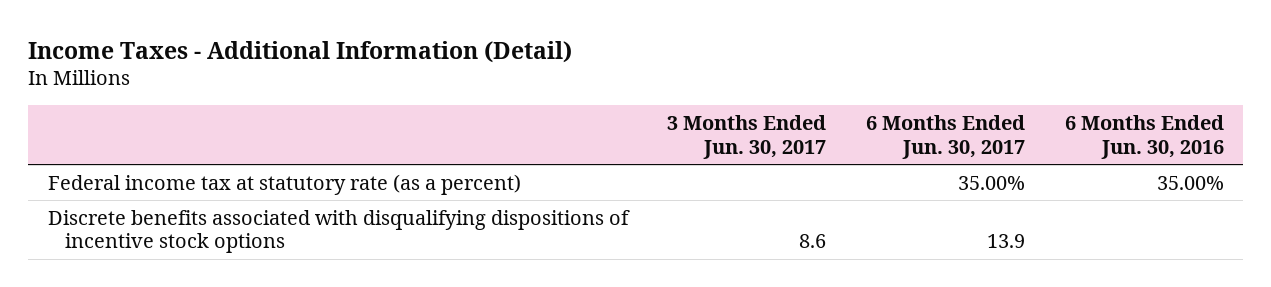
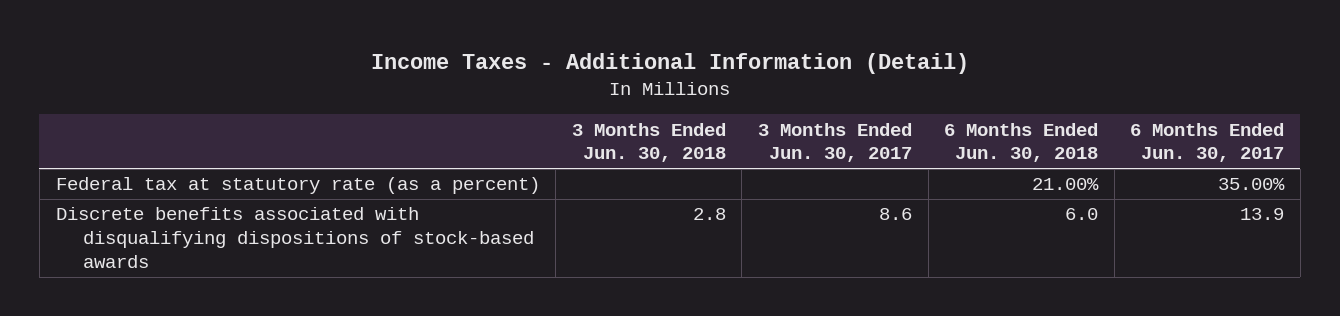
- | 3 Months Ended Jun. 30, 2017 | 6 Months Ended Jun. 30, 2017 | 6 Months Ended Jun. 30, 2016
+ | 3 Months Ended Jun. 30, 2018 | 3 Months Ended Jun. 30, 2017 | 6 Months Ended Jun. 30, 2018 | 6 Months Ended Jun. 30, 2017
- Federal income tax at statutory rate (as a percent) | | 35.00% | 35.00%
- Discrete benefits associated with disqualifying dispositions of incentive stock options | 8.6 | 13.9 |
+ Federal tax at statutory rate (as a percent) | | | 21.00% | 35.00%
+ Discrete benefits associated with disqualifying dispositions of stock-based awards | 2.8 | 8.6 | 6.0 | 13.9

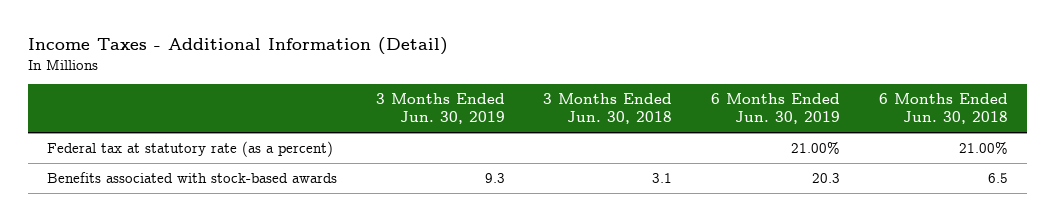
- | 3 Months Ended Jun. 30, 2018 | 3 Months Ended Jun. 30, 2017 | 6 Months Ended Jun. 30, 2018 | 6 Months Ended Jun. 30, 2017
+ | 3 Months Ended Jun. 30, 2019 | 3 Months Ended Jun. 30, 2018 | 6 Months Ended Jun. 30, 2019 | 6 Months Ended Jun. 30, 2018
- Discrete benefits associated with disqualifying dispositions of stock-based awards | 2.8 | 8.6 | 6.0 | 13.9
+ Benefits associated with stock-based awards | 9.3 | 3.1 | 20.3 | 6.5

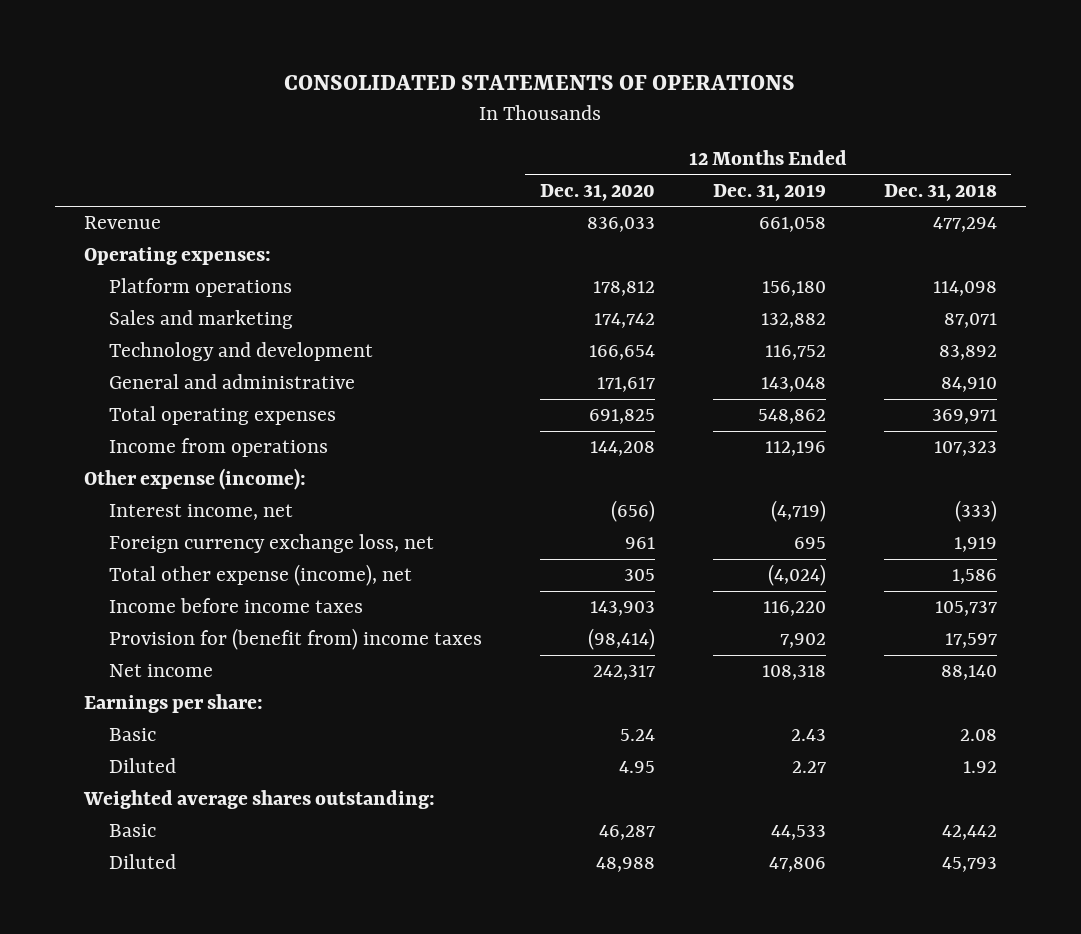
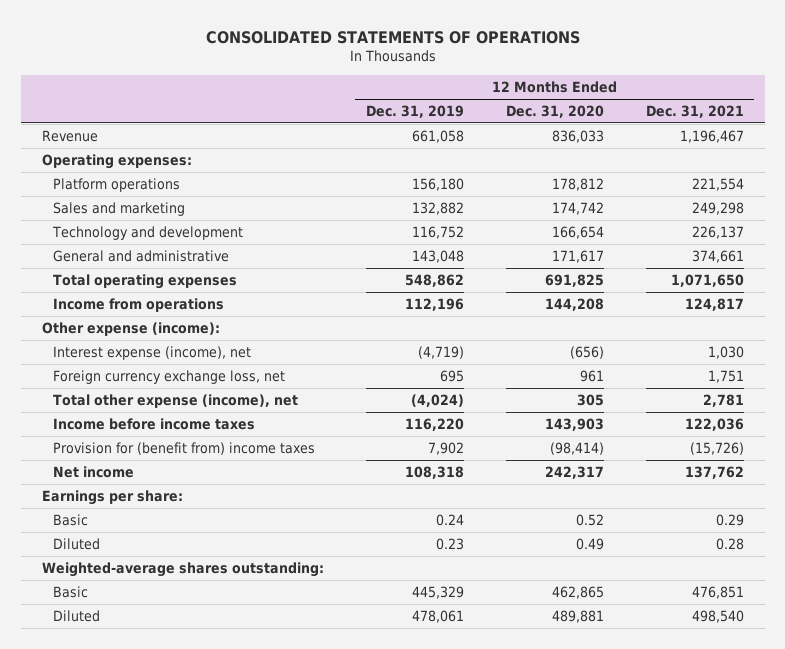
- | 12 Months Ended Dec. 31, 2020 | 12 Months Ended Dec. 31, 2019 | 12 Months Ended Dec. 31, 2018
+ | 12 Months Ended Dec. 31, 2019 | 12 Months Ended Dec. 31, 2020 | 12 Months Ended Dec. 31, 2021
- Interest income, net | (656) | (4,719) | (333)
+ Interest expense (income), net | (4,719) | (656) | 1,030
- Basic | 5.24 | 2.43 | 2.08
- Diluted | 4.95 | 2.27 | 1.92
- Weighted average shares outstanding:
- Basic | 46,287 | 44,533 | 42,442
- Diluted | 48,988 | 47,806 | 45,793
+ Basic | 0.24 | 0.52 | 0.29
+ Diluted | 0.23 | 0.49 | 0.28
+ Weighted-average shares outstanding:
+ Basic | 445,329 | 462,865 | 476,851
+ Diluted | 478,061 | 489,881 | 498,540

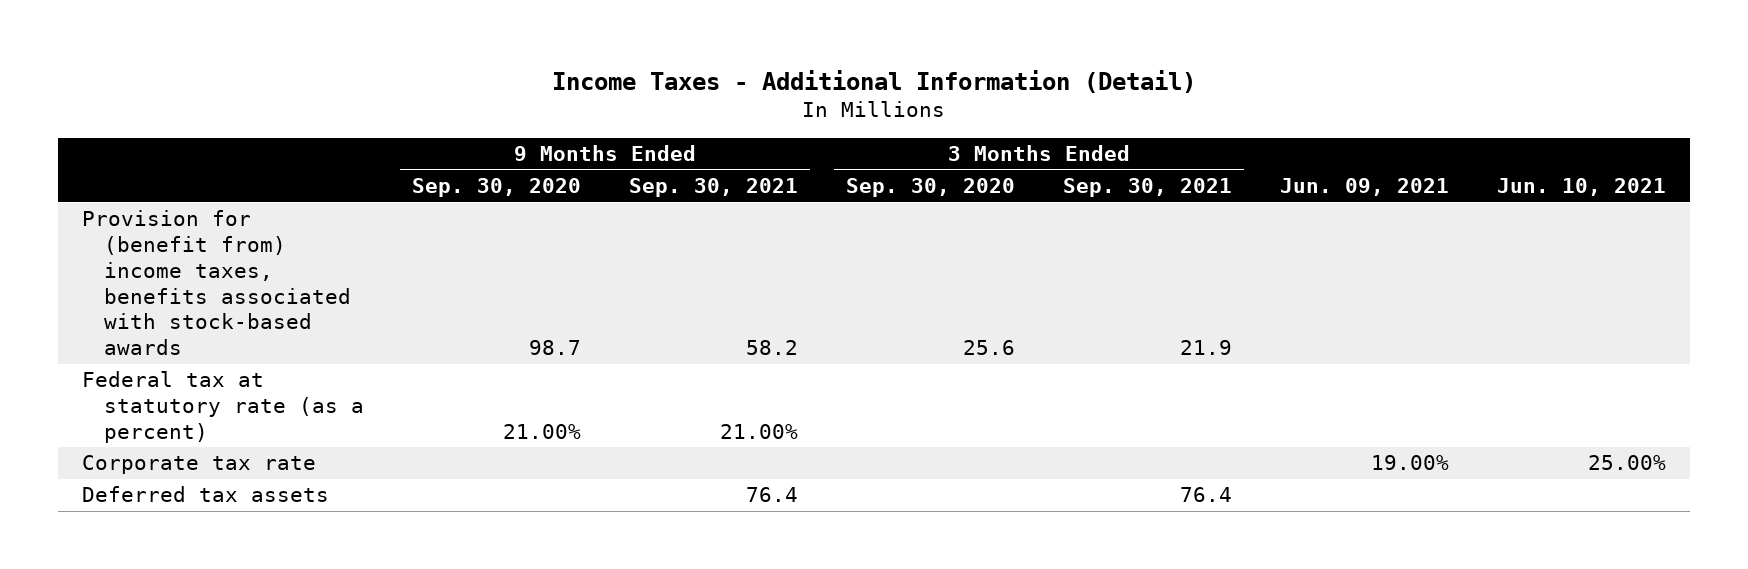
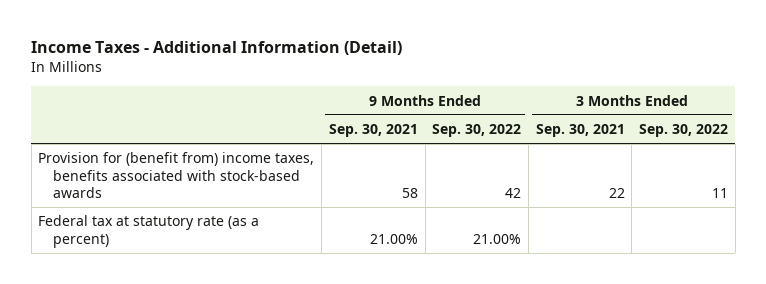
- | 9 Months Ended Sep. 30, 2020 | 9 Months Ended Sep. 30, 2021 | 3 Months Ended Sep. 30, 2020 | 3 Months Ended Sep. 30, 2021 | Jun. 09, 2021 | Jun. 10, 2021
+ | 9 Months Ended Sep. 30, 2021 | 9 Months Ended Sep. 30, 2022 | 3 Months Ended Sep. 30, 2021 | 3 Months Ended Sep. 30, 2022
- Provision for (benefit from) income taxes, benefits associated with stock-based awards | 98.7 | 58.2 | 25.6 | 21.9 | |
+ Provision for (benefit from) income taxes, benefits associated with stock-based awards | 58 | 42 | 22 | 11
- Corporate tax rate | | | | | 19.00% | 25.00%
- Deferred tax assets | | 76.4 | | 76.4 | |

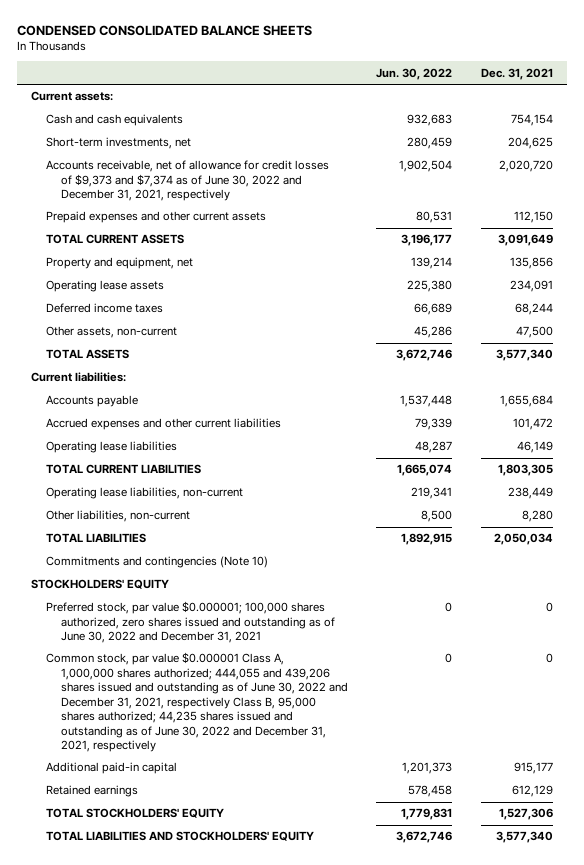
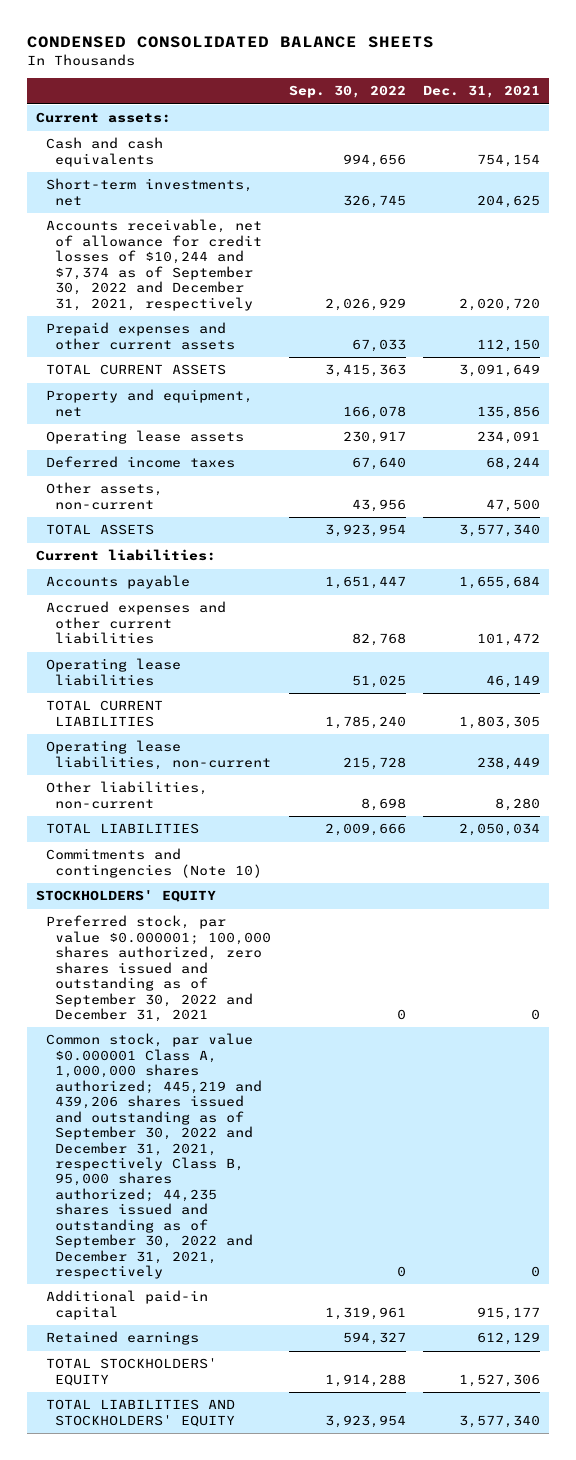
- | Jun. 30, 2022 | Dec. 31, 2021
+ | Sep. 30, 2022 | Dec. 31, 2021
- Accounts receivable, net of allowance for credit losses of $9,373 and $7,374 as of June 30, 2022 and December 31, 2021, respectively | 1,902,504 | 2,020,720
+ Accounts receivable, net of allowance for credit losses of $10,244 and $7,374 as of September 30, 2022 and December 31, 2021, respectively | 2,026,929 | 2,020,720
- Preferred stock, par value $0.000001; 100,000 shares authorized, zero shares issued and outstanding as of June 30, 2022 and December 31, 2021 | 0 | 0
- Common stock, par value $0.000001 Class A, 1,000,000 shares authorized; 444,055 and 439,206 shares issued and outstanding as of June 30, 2022 and December 31, 2021, respectively Class B, 95,000 shares authorized; 44,235 shares issued and outstanding as of June 30, 2022 and December 31, 2021, respectively | 0 | 0
+ Preferred stock, par value $0.000001; 100,000 shares authorized, zero shares issued and outstanding as of September 30, 2022 and December 31, 2021 | 0 | 0
+ Common stock, par value $0.000001 Class A, 1,000,000 shares authorized; 445,219 and 439,206 shares issued and outstanding as of September 30, 2022 and December 31, 2021, respectively Class B, 95,000 shares authorized; 44,235 shares issued and outstanding as of September 30, 2022 and December 31, 2021, respectively | 0 | 0

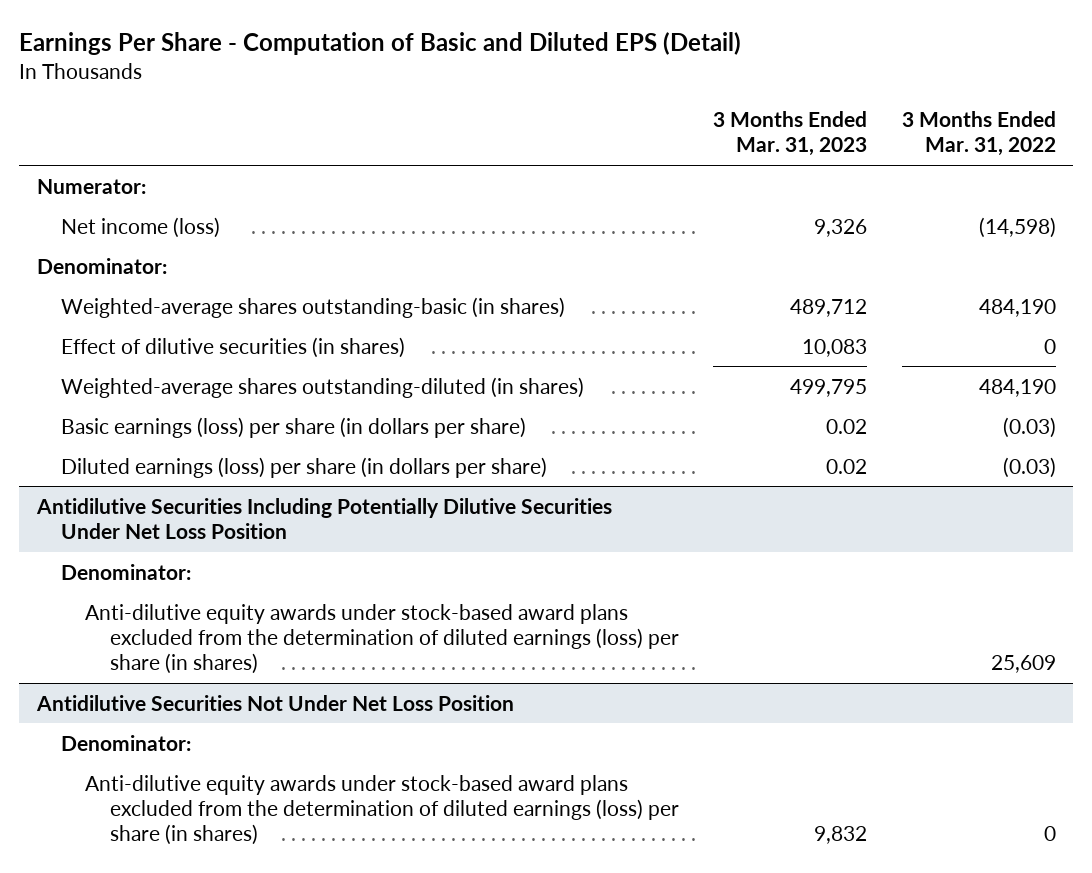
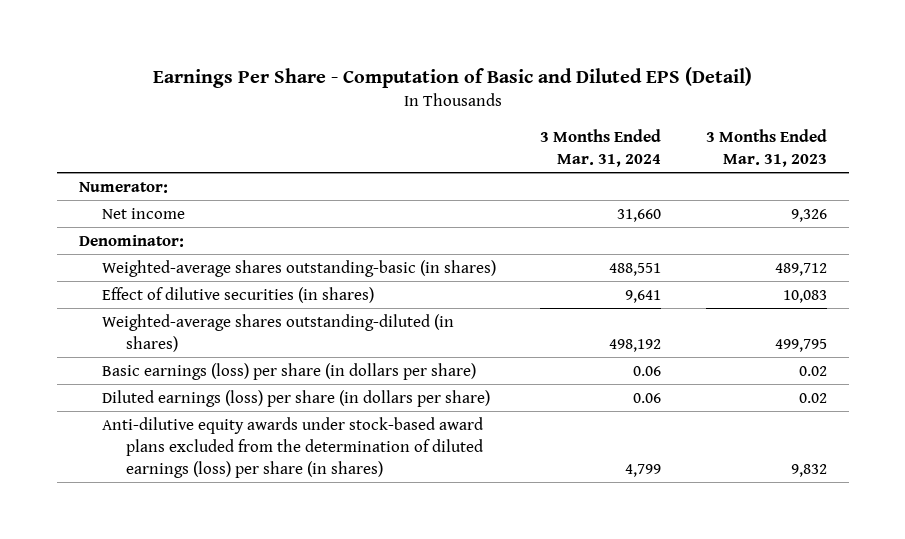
- | 3 Months Ended Mar. 31, 2023 | 3 Months Ended Mar. 31, 2022
+ | 3 Months Ended Mar. 31, 2024 | 3 Months Ended Mar. 31, 2023
- Net income (loss) | 9,326 | (14,598)
+ Net income | 31,660 | 9,326
- Antidilutive Securities Including Potentially Dilutive Securities Under Net Loss Position
- Denominator:
- Anti-dilutive equity awards under stock-based award plans excluded from the determination of diluted earnings (loss) per share (in shares) | | 25,609
- Antidilutive Securities Not Under Net Loss Position
- Denominator:

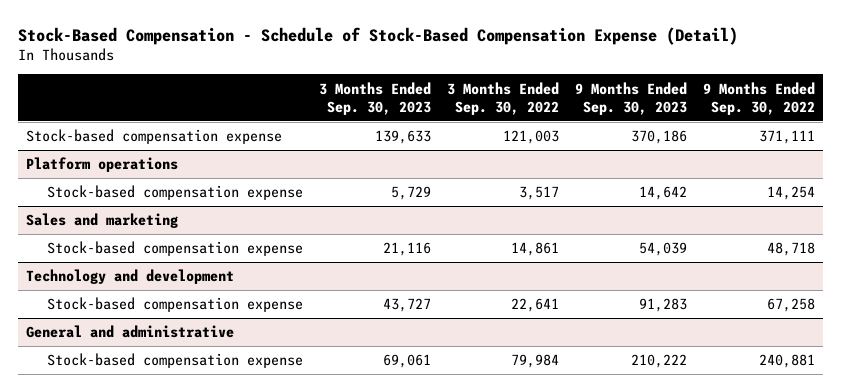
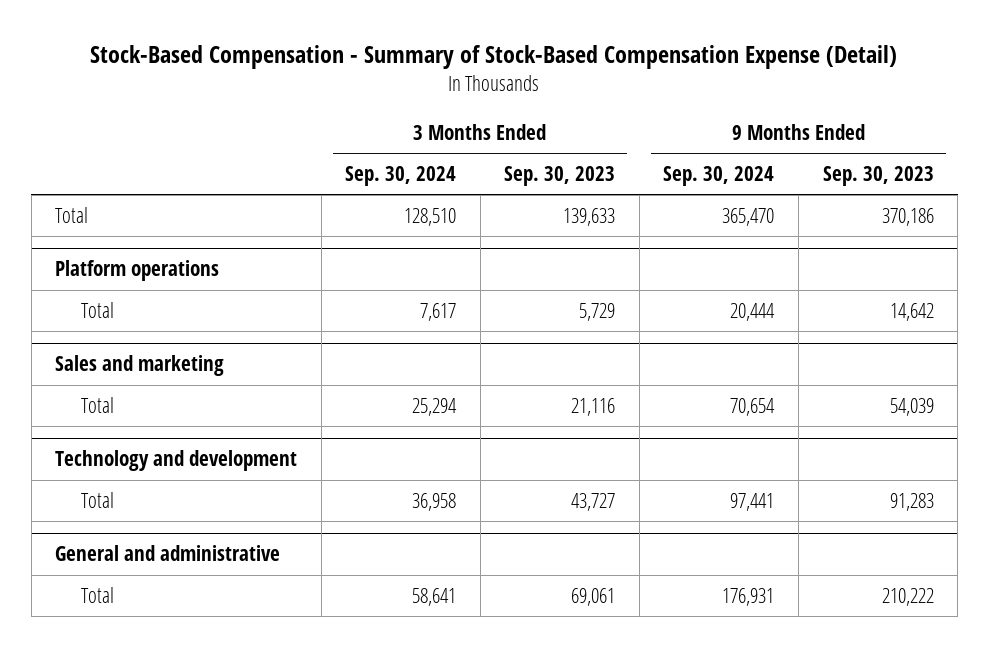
- Stock-Based Compensation - Schedule of Stock-Based Compensation Expense (Detail)
+ Stock-Based Compensation - Summary of Stock-Based Compensation Expense (Detail)
- | 3 Months Ended Sep. 30, 2023 | 3 Months Ended Sep. 30, 2022 | 9 Months Ended Sep. 30, 2023 | 9 Months Ended Sep. 30, 2022
+ | 3 Months Ended Sep. 30, 2024 | 3 Months Ended Sep. 30, 2023 | 9 Months Ended Sep. 30, 2024 | 9 Months Ended Sep. 30, 2023
- Stock-based compensation expense | 139,633 | 121,003 | 370,186 | 371,111
+ Total | 128,510 | 139,633 | 365,470 | 370,186
@ Platform operations
- Stock-based compensation expense | 5,729 | 3,517 | 14,642 | 14,254
+ Total | 7,617 | 5,729 | 20,444 | 14,642
@ Sales and marketing
- Stock-based compensation expense | 21,116 | 14,861 | 54,039 | 48,718
+ Total | 25,294 | 21,116 | 70,654 | 54,039
@ Technology and development
- Stock-based compensation expense | 43,727 | 22,641 | 91,283 | 67,258
+ Total | 36,958 | 43,727 | 97,441 | 91,283
@ General and administrative
- Stock-based compensation expense | 69,061 | 79,984 | 210,222 | 240,881
+ Total | 58,641 | 69,061 | 176,931 | 210,222

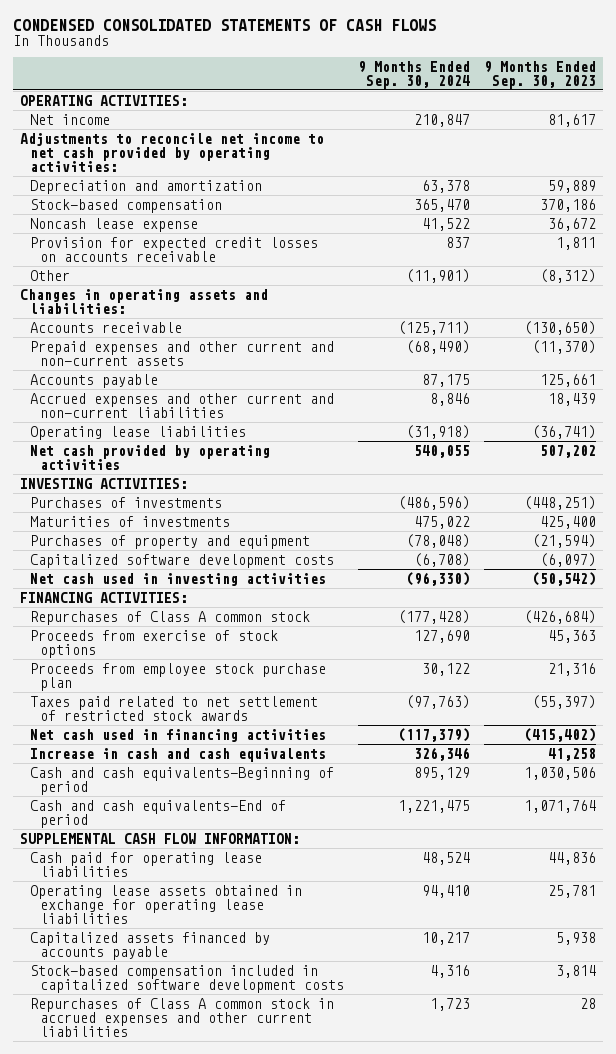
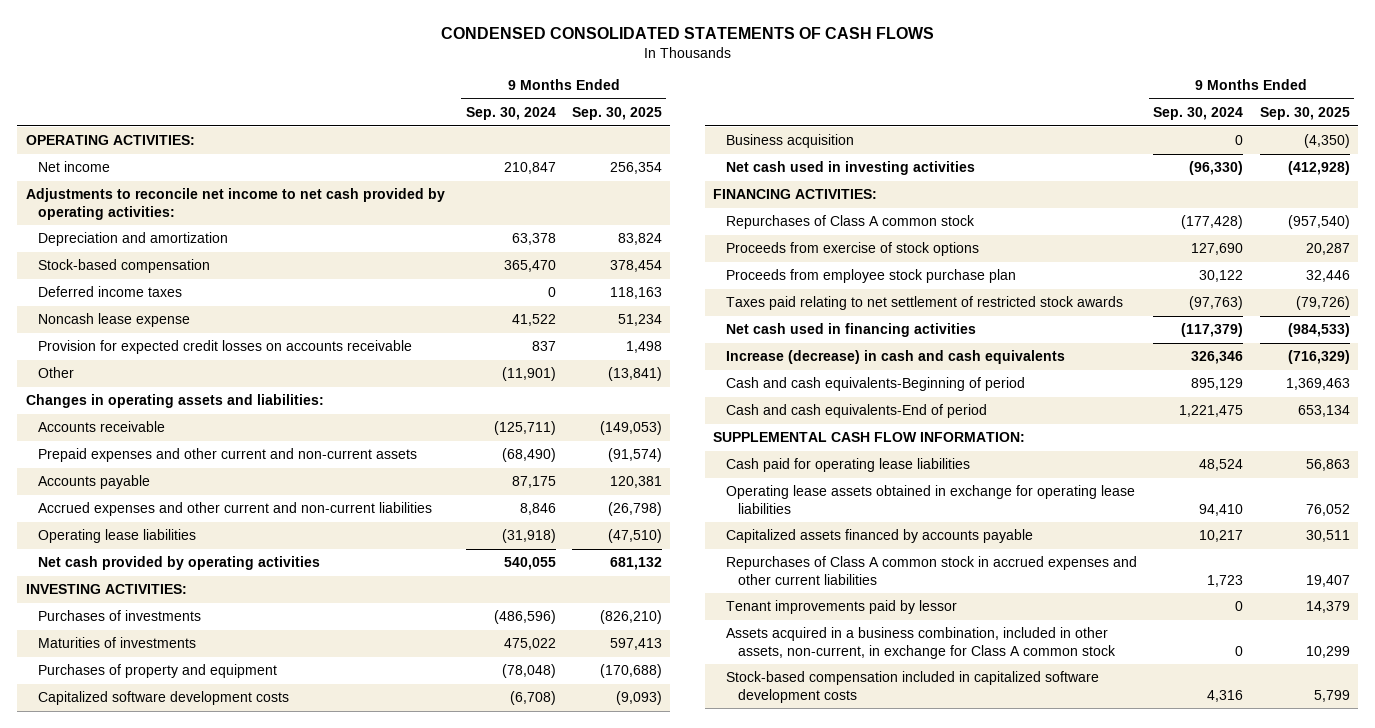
- | 9 Months Ended Sep. 30, 2024 | 9 Months Ended Sep. 30, 2023
+ | 9 Months Ended Sep. 30, 2024 | 9 Months Ended Sep. 30, 2025
+ Deferred income taxes | 0 | 118,163
+ Business acquisition | 0 | (4,350)
- Taxes paid related to net settlement of restricted stock awards | (97,763) | (55,397)
+ Taxes paid relating to net settlement of restricted stock awards | (97,763) | (79,726)
- Increase in cash and cash equivalents | 326,346 | 41,258
+ Increase (decrease) in cash and cash equivalents | 326,346 | (716,329)
+ Tenant improvements paid by lessor | 0 | 14,379
+ Assets acquired in a business combination, included in other assets, non-current, in exchange for Class A common stock | 0 | 10,299
moved down: Stock-based compensation included in capitalized software development costs | 4,316 | 5,799

